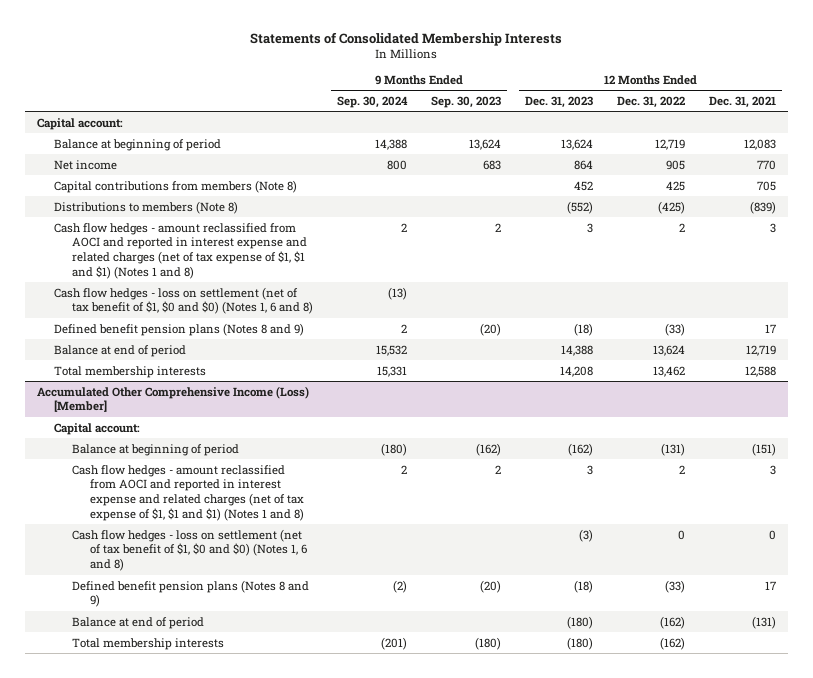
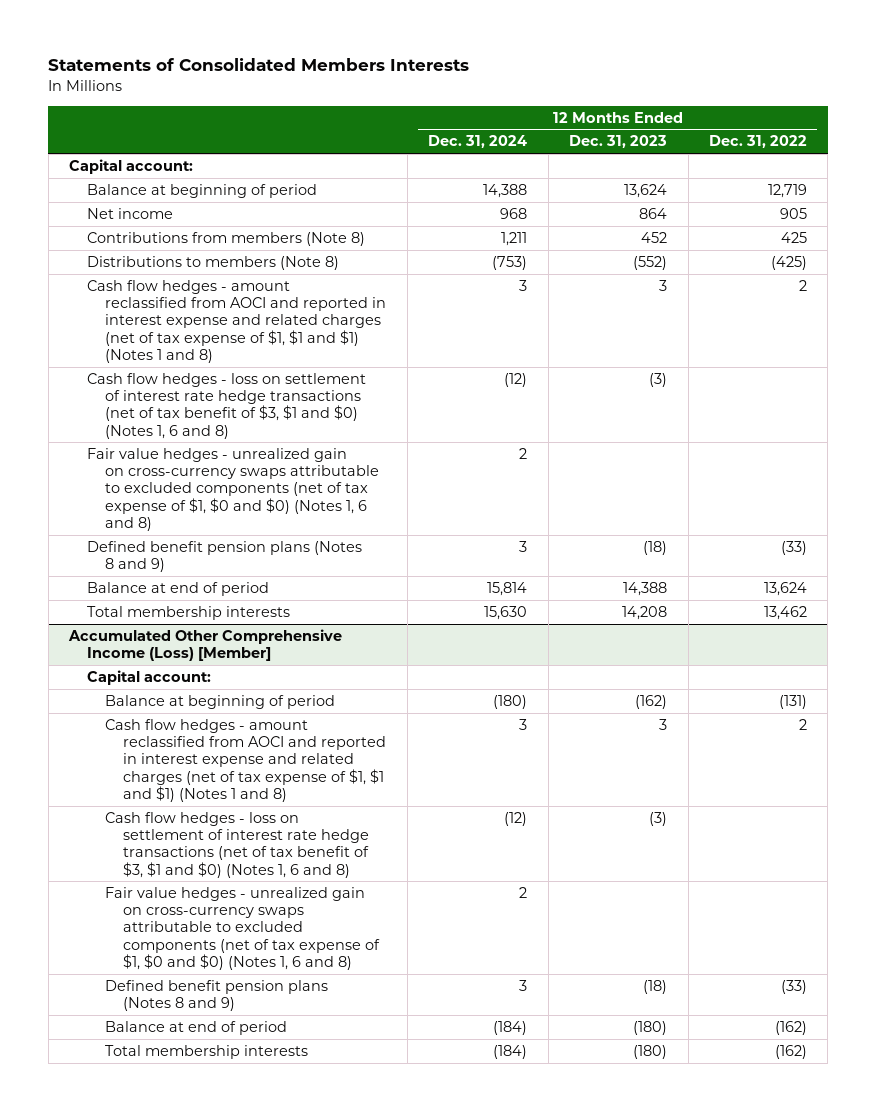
- Statements of Consolidated Membership Interests
+ Statements of Consolidated Members Interests
- | 9 Months Ended Sep. 30, 2024 | 9 Months Ended Sep. 30, 2023 | 12 Months Ended Dec. 31, 2023 | 12 Months Ended Dec. 31, 2022 | 12 Months Ended Dec. 31, 2021
+ | 12 Months Ended Dec. 31, 2024 | 12 Months Ended Dec. 31, 2023 | 12 Months Ended Dec. 31, 2022
- Capital contributions from members (Note 8) | | | 452 | 425 | 705
+ Contributions from members (Note 8) | 1,211 | 452 | 425
- Cash flow hedges - loss on settlement (net of tax benefit of $1, $0 and $0) (Notes 1, 6 and 8) | (13) | | | |
+ Cash flow hedges - loss on settlement of interest rate hedge transactions (net of tax benefit of $3, $1 and $0) (Notes 1, 6 and 8) | (12) | (3) |
+ Fair value hedges - unrealized gain on cross-currency swaps attributable to excluded components (net of tax expense of $1, $0 and $0) (Notes 1, 6 and 8) | 2 | |
@ Accumulated Other Comprehensive Income (Loss) [Member]
- Cash flow hedges - loss on settlement (net of tax benefit of $1, $0 and $0) (Notes 1, 6 and 8) | | | (3) | 0 | 0
+ Cash flow hedges - loss on settlement of interest rate hedge transactions (net of tax benefit of $3, $1 and $0) (Notes 1, 6 and 8) | (12) | (3) |
+ Fair value hedges - unrealized gain on cross-currency swaps attributable to excluded components (net of tax expense of $1, $0 and $0) (Notes 1, 6 and 8) | 2 | |

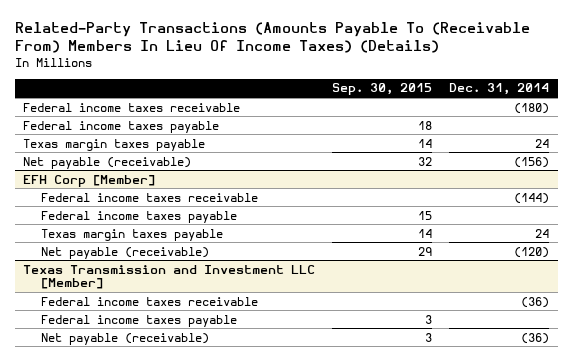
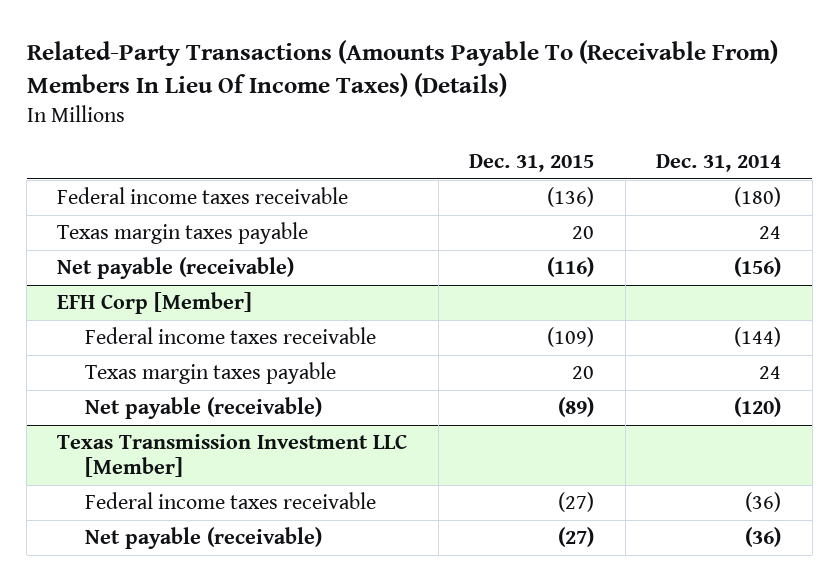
- | Sep. 30, 2015 | Dec. 31, 2014
+ | Dec. 31, 2015 | Dec. 31, 2014
- Federal income taxes payable | 18 |
@ EFH Corp [Member]
- Federal income taxes payable | 15 |
- Texas Transmission and Investment LLC [Member]
+ Texas Transmission Investment LLC [Member]
- Federal income taxes payable | 3 |

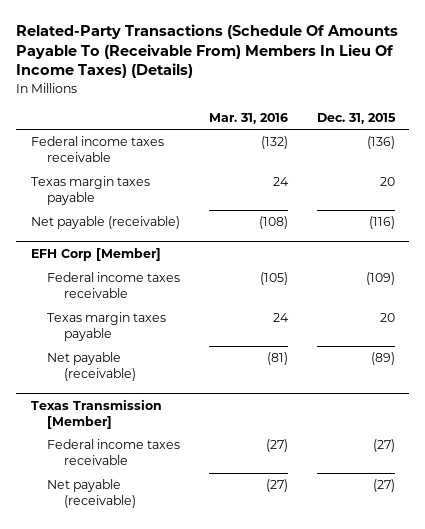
- Related-Party Transactions (Amounts Payable To (Receivable From) Members In Lieu Of Income Taxes) (Details)
+ Related-Party Transactions (Schedule Of Amounts Payable To (Receivable From) Members In Lieu Of Income Taxes) (Details)
- | Dec. 31, 2015 | Dec. 31, 2014
+ | Mar. 31, 2016 | Dec. 31, 2015
- Texas Transmission Investment LLC [Member]
+ Texas Transmission [Member]

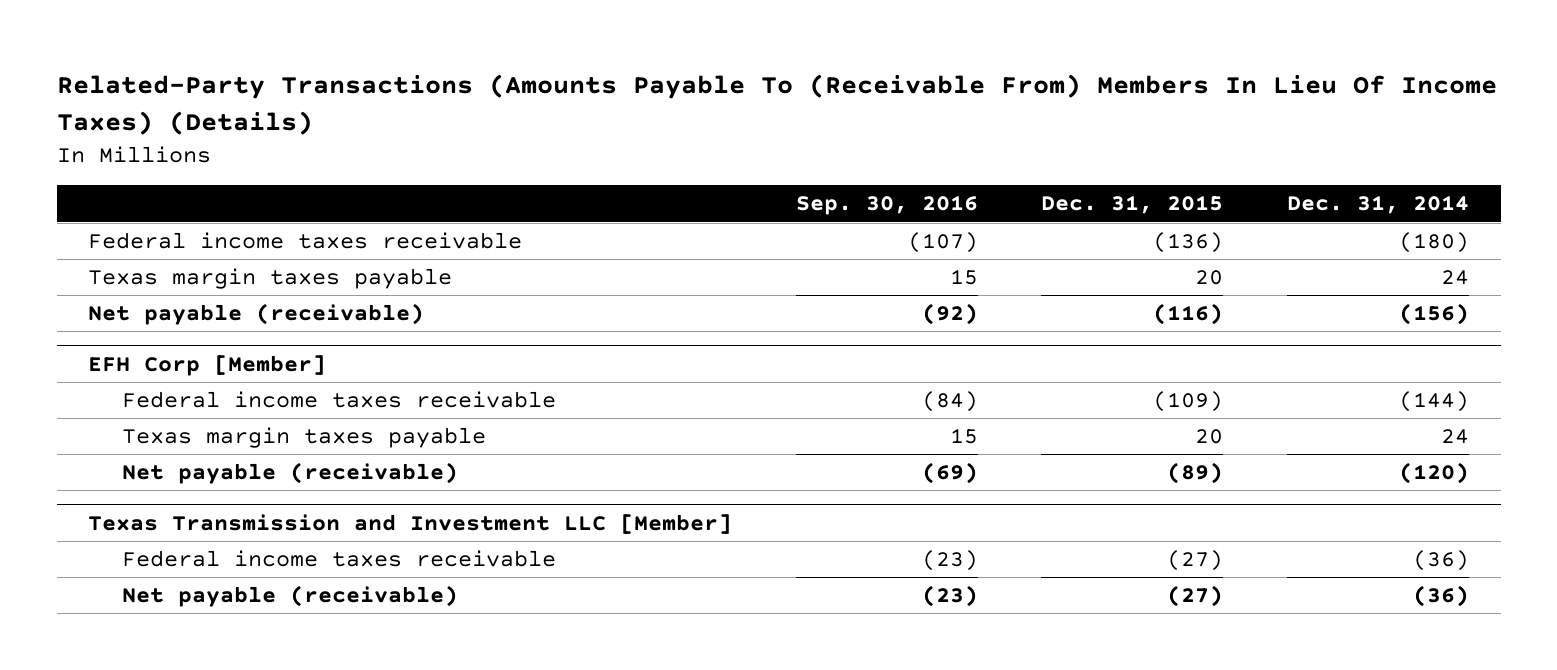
- Related-Party Transactions (Schedule Of Amounts Payable To (Receivable From) Members In Lieu Of Income Taxes) (Details)
+ Related-Party Transactions (Amounts Payable To (Receivable From) Members In Lieu Of Income Taxes) (Details)
- | Mar. 31, 2016 | Dec. 31, 2015
+ | Sep. 30, 2016 | Dec. 31, 2015 | Dec. 31, 2014
- Texas Transmission [Member]
+ Texas Transmission and Investment LLC [Member]

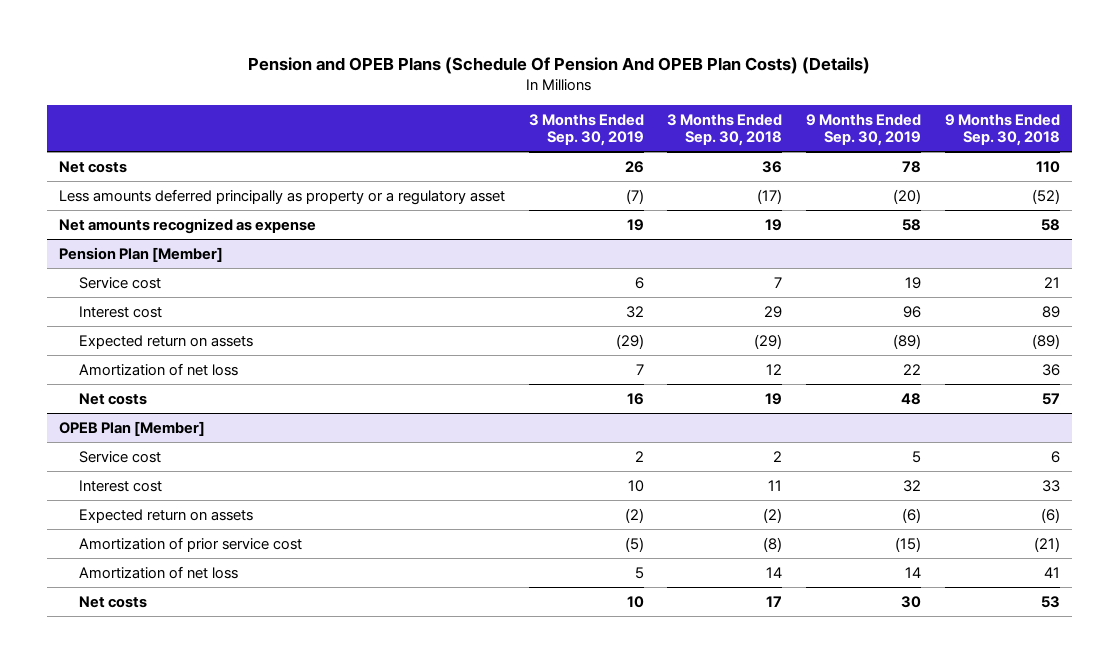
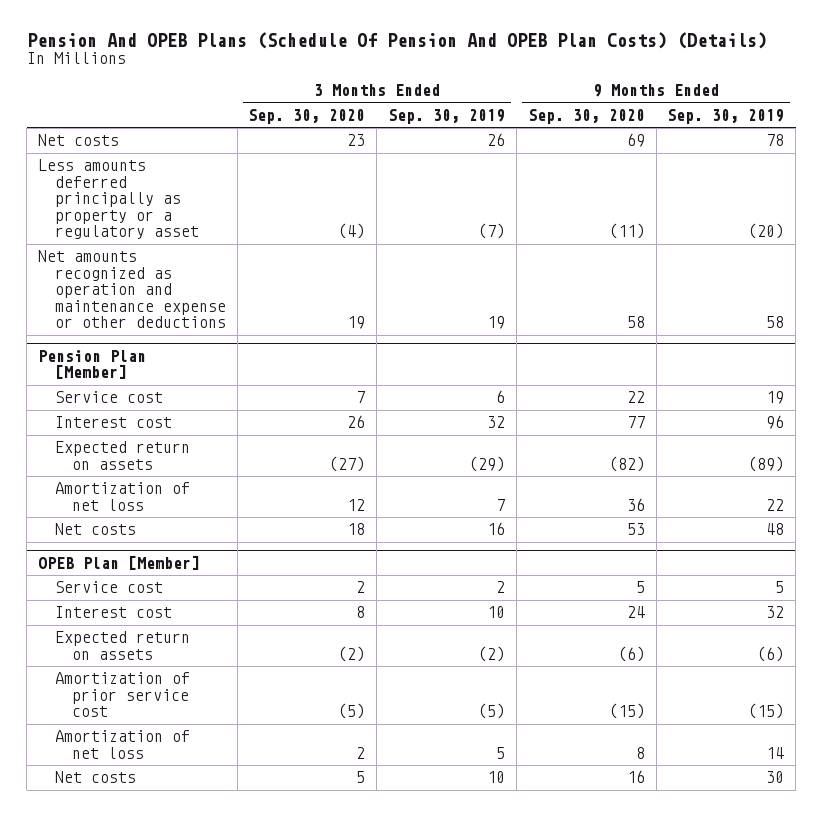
- Pension and OPEB Plans (Schedule Of Pension And OPEB Plan Costs) (Details)
+ Pension And OPEB Plans (Schedule Of Pension And OPEB Plan Costs) (Details)
- | 3 Months Ended Sep. 30, 2019 | 3 Months Ended Sep. 30, 2018 | 9 Months Ended Sep. 30, 2019 | 9 Months Ended Sep. 30, 2018
+ | 3 Months Ended Sep. 30, 2020 | 3 Months Ended Sep. 30, 2019 | 9 Months Ended Sep. 30, 2020 | 9 Months Ended Sep. 30, 2019
- Net amounts recognized as expense | 19 | 19 | 58 | 58
+ Net amounts recognized as operation and maintenance expense or other deductions | 19 | 19 | 58 | 58

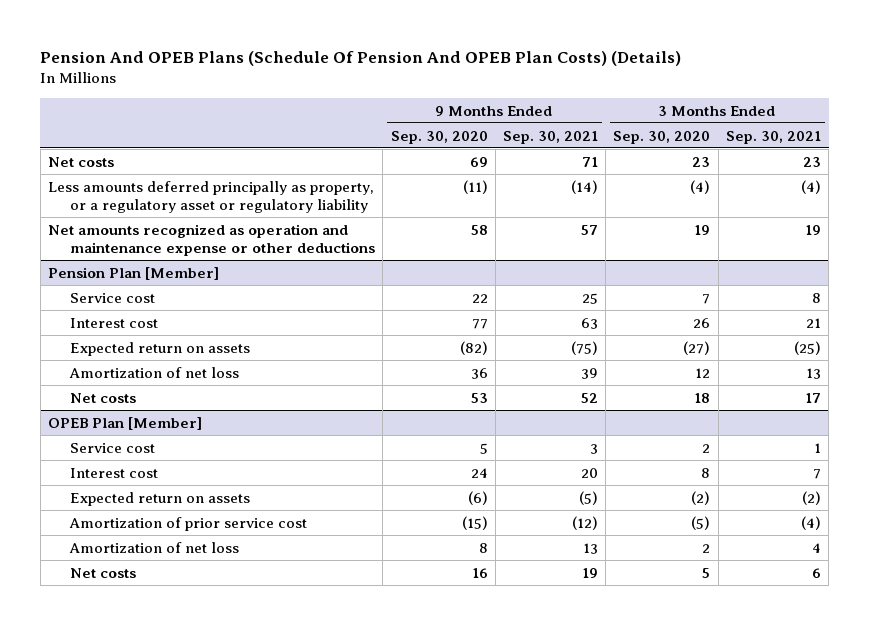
- | 3 Months Ended Sep. 30, 2020 | 3 Months Ended Sep. 30, 2019 | 9 Months Ended Sep. 30, 2020 | 9 Months Ended Sep. 30, 2019
+ | 9 Months Ended Sep. 30, 2020 | 9 Months Ended Sep. 30, 2021 | 3 Months Ended Sep. 30, 2020 | 3 Months Ended Sep. 30, 2021
- Less amounts deferred principally as property or a regulatory asset | (4) | (7) | (11) | (20)
+ Less amounts deferred principally as property, or a regulatory asset or regulatory liability | (11) | (14) | (4) | (4)

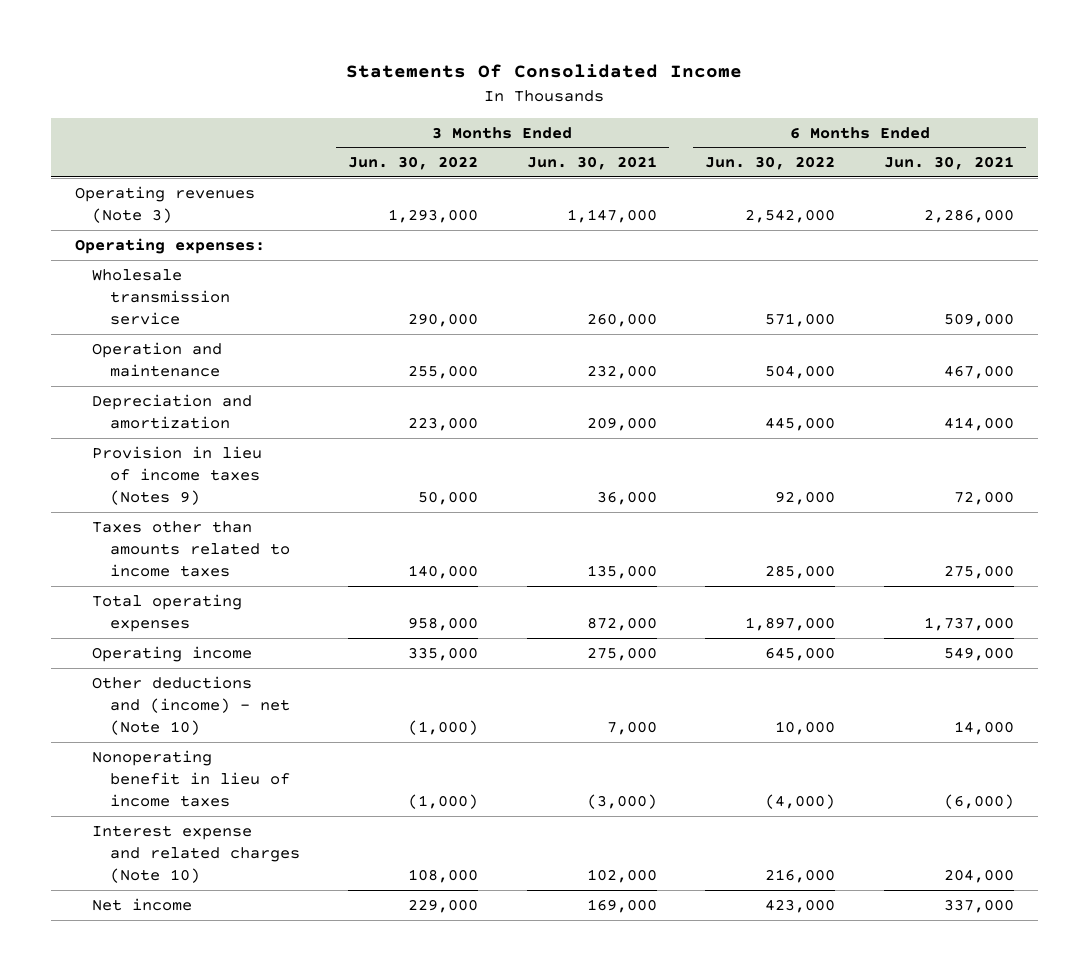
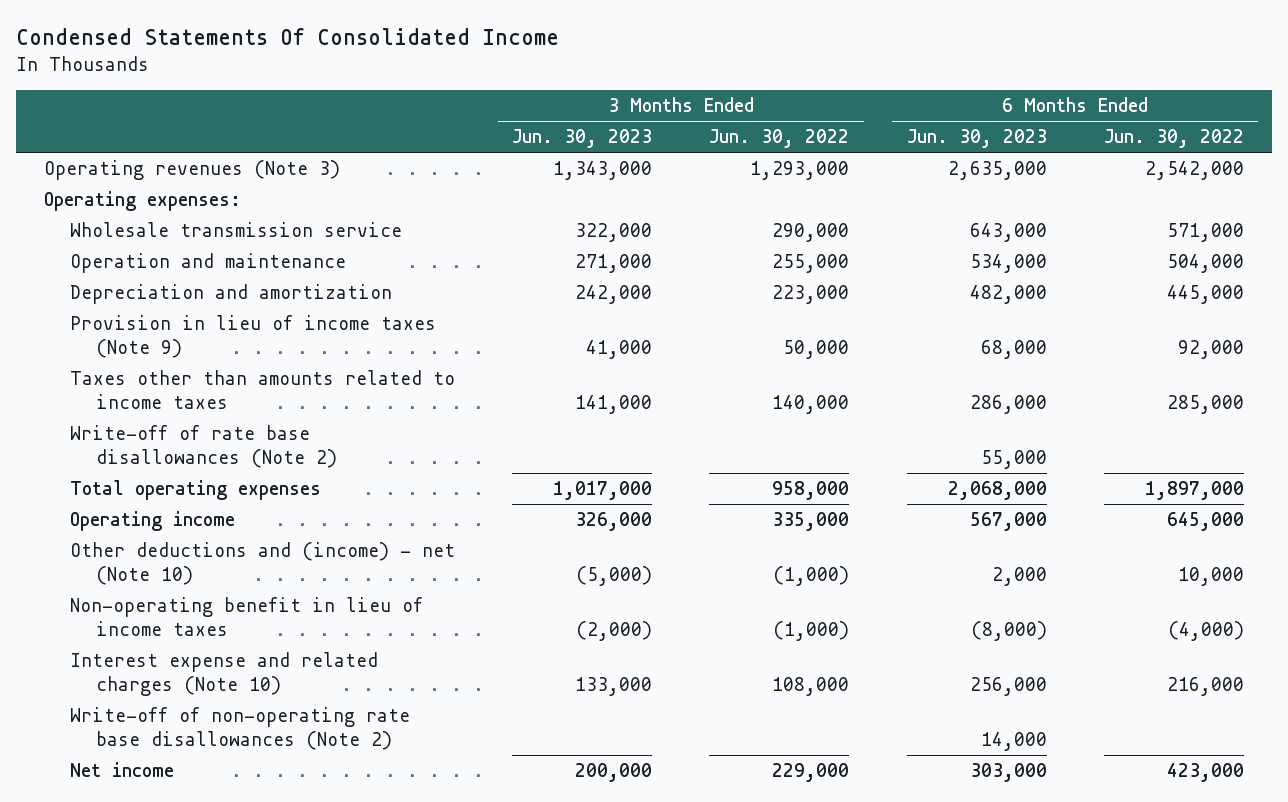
- Statements Of Consolidated Income
+ Condensed Statements Of Consolidated Income
- | 3 Months Ended Jun. 30, 2022 | 3 Months Ended Jun. 30, 2021 | 6 Months Ended Jun. 30, 2022 | 6 Months Ended Jun. 30, 2021
+ | 3 Months Ended Jun. 30, 2023 | 3 Months Ended Jun. 30, 2022 | 6 Months Ended Jun. 30, 2023 | 6 Months Ended Jun. 30, 2022
- Provision in lieu of income taxes (Notes 9) | 50,000 | 36,000 | 92,000 | 72,000
+ Provision in lieu of income taxes (Note 9) | 41,000 | 50,000 | 68,000 | 92,000
+ Write-off of rate base disallowances (Note 2) | | | 55,000 |
- Nonoperating benefit in lieu of income taxes | (1,000) | (3,000) | (4,000) | (6,000)
+ Non-operating benefit in lieu of income taxes | (2,000) | (1,000) | (8,000) | (4,000)
+ Write-off of non-operating rate base disallowances (Note 2) | | | 14,000 |

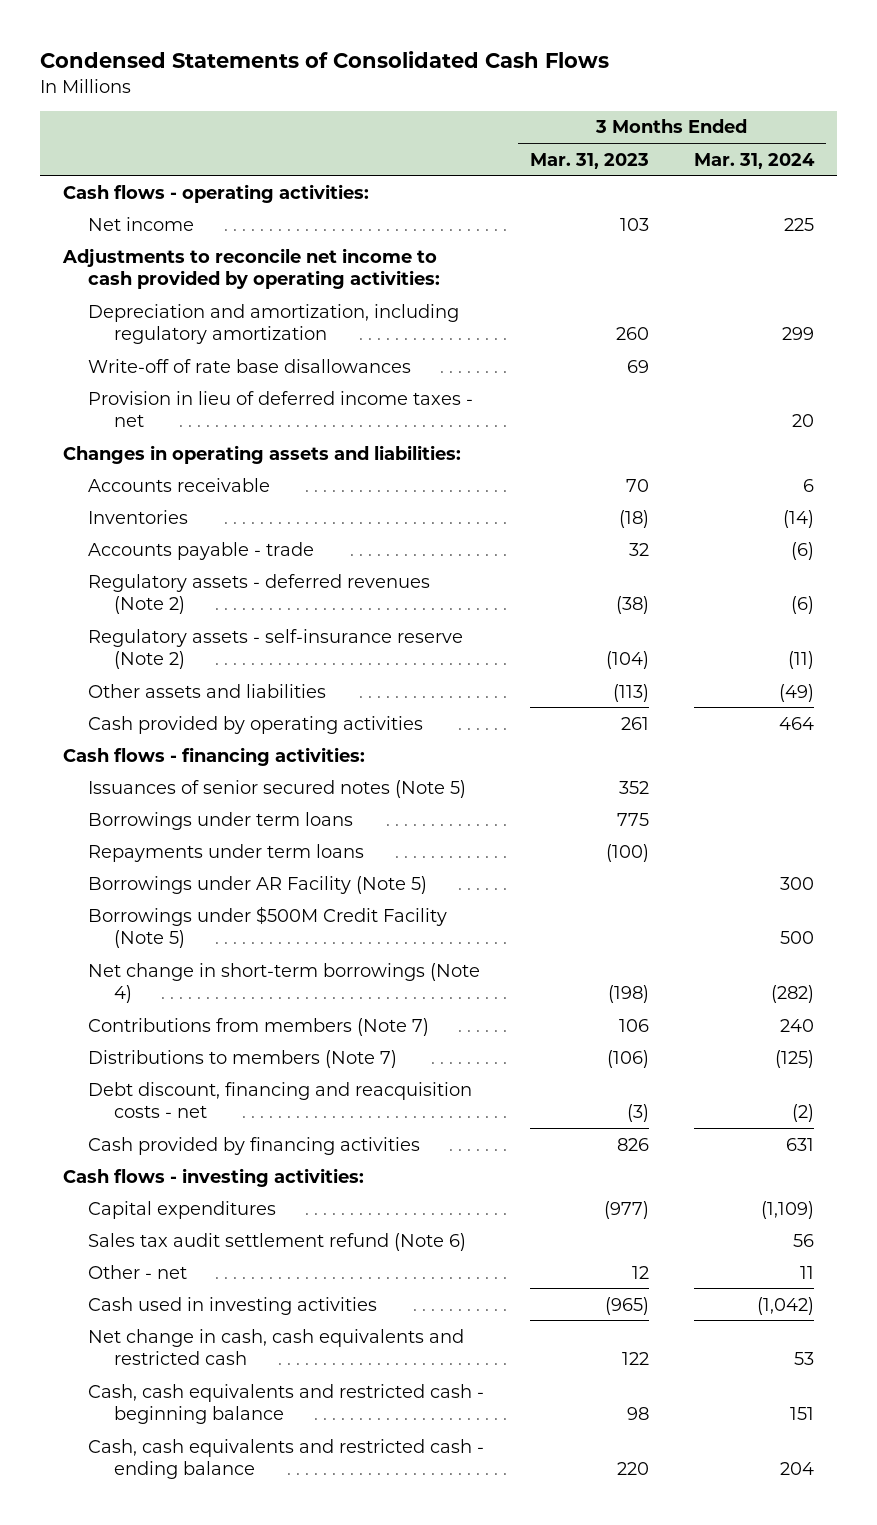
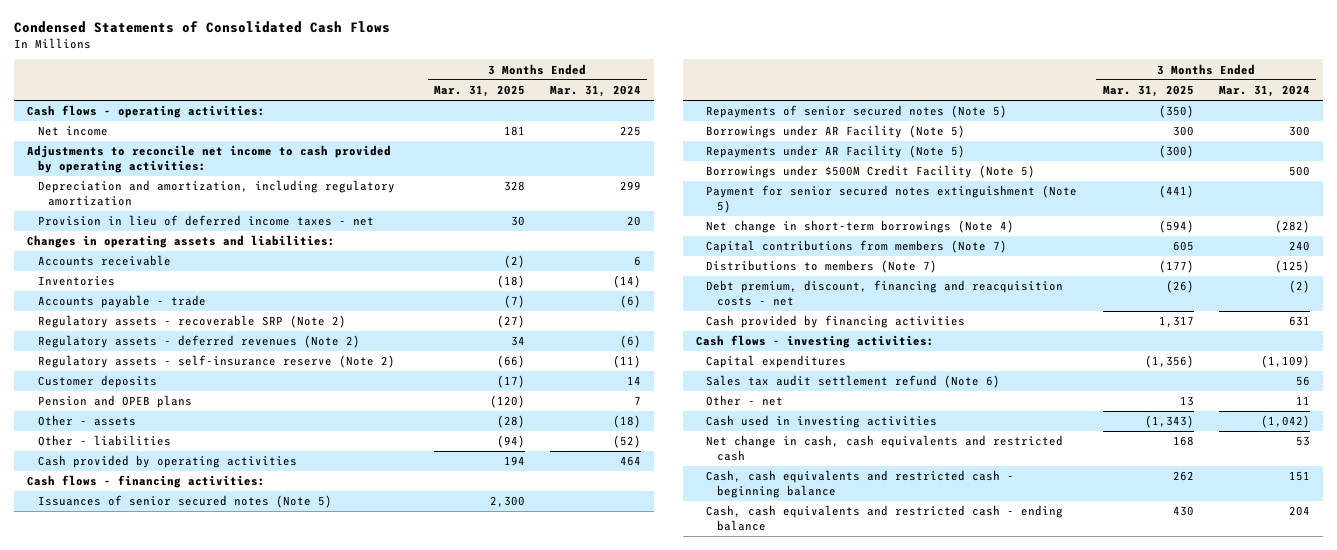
- | 3 Months Ended Mar. 31, 2023 | 3 Months Ended Mar. 31, 2024
+ | 3 Months Ended Mar. 31, 2025 | 3 Months Ended Mar. 31, 2024
- Write-off of rate base disallowances | 69 |
+ Regulatory assets - recoverable SRP (Note 2) | (27) |
- Other assets and liabilities | (113) | (49)
+ Customer deposits | (17) | 14
+ Pension and OPEB plans | (120) | 7
+ Other - assets | (28) | (18)
+ Other - liabilities | (94) | (52)
- Borrowings under term loans | 775 |
- Repayments under term loans | (100) |
+ Repayments of senior secured notes (Note 5) | (350) |
+ Repayments under AR Facility (Note 5) | (300) |
+ Payment for senior secured notes extinguishment (Note 5) | (441) |
- Contributions from members (Note 7) | 106 | 240
+ Capital contributions from members (Note 7) | 605 | 240
- Debt discount, financing and reacquisition costs - net | (3) | (2)
+ Debt premium, discount, financing and reacquisition costs - net | (26) | (2)

